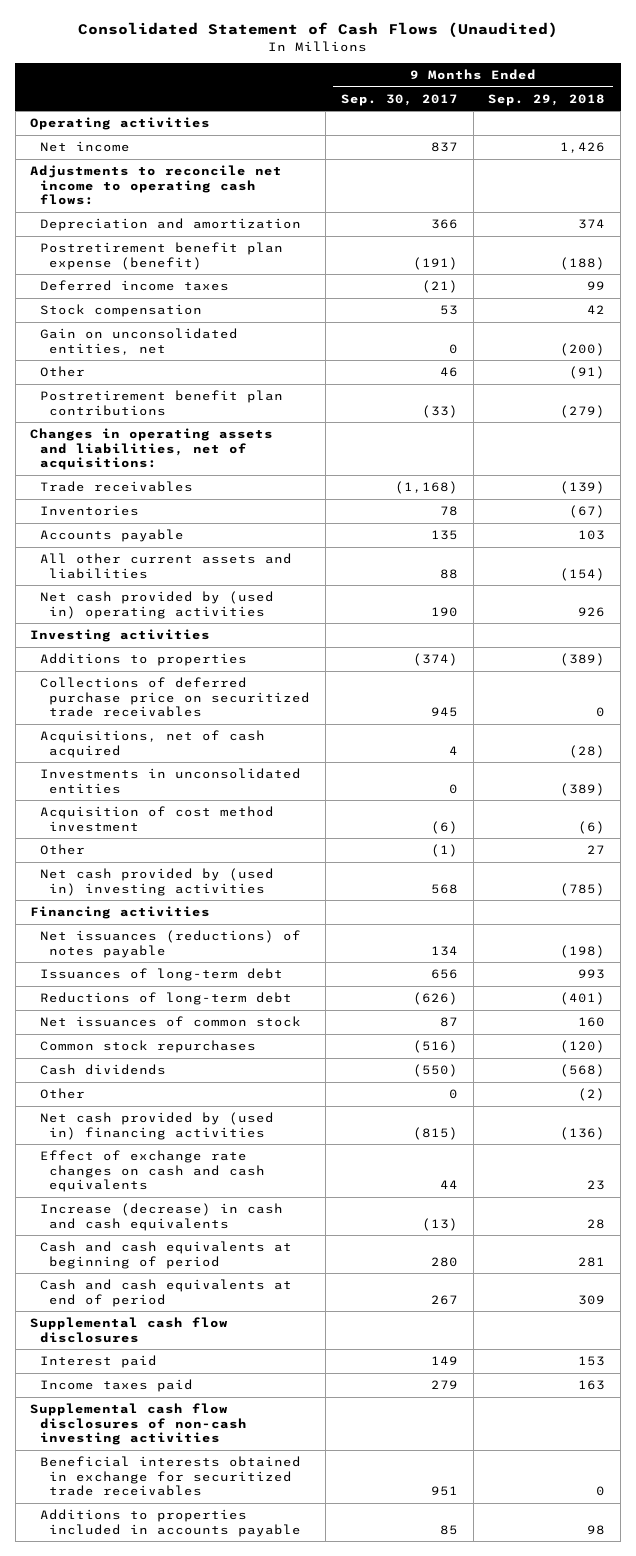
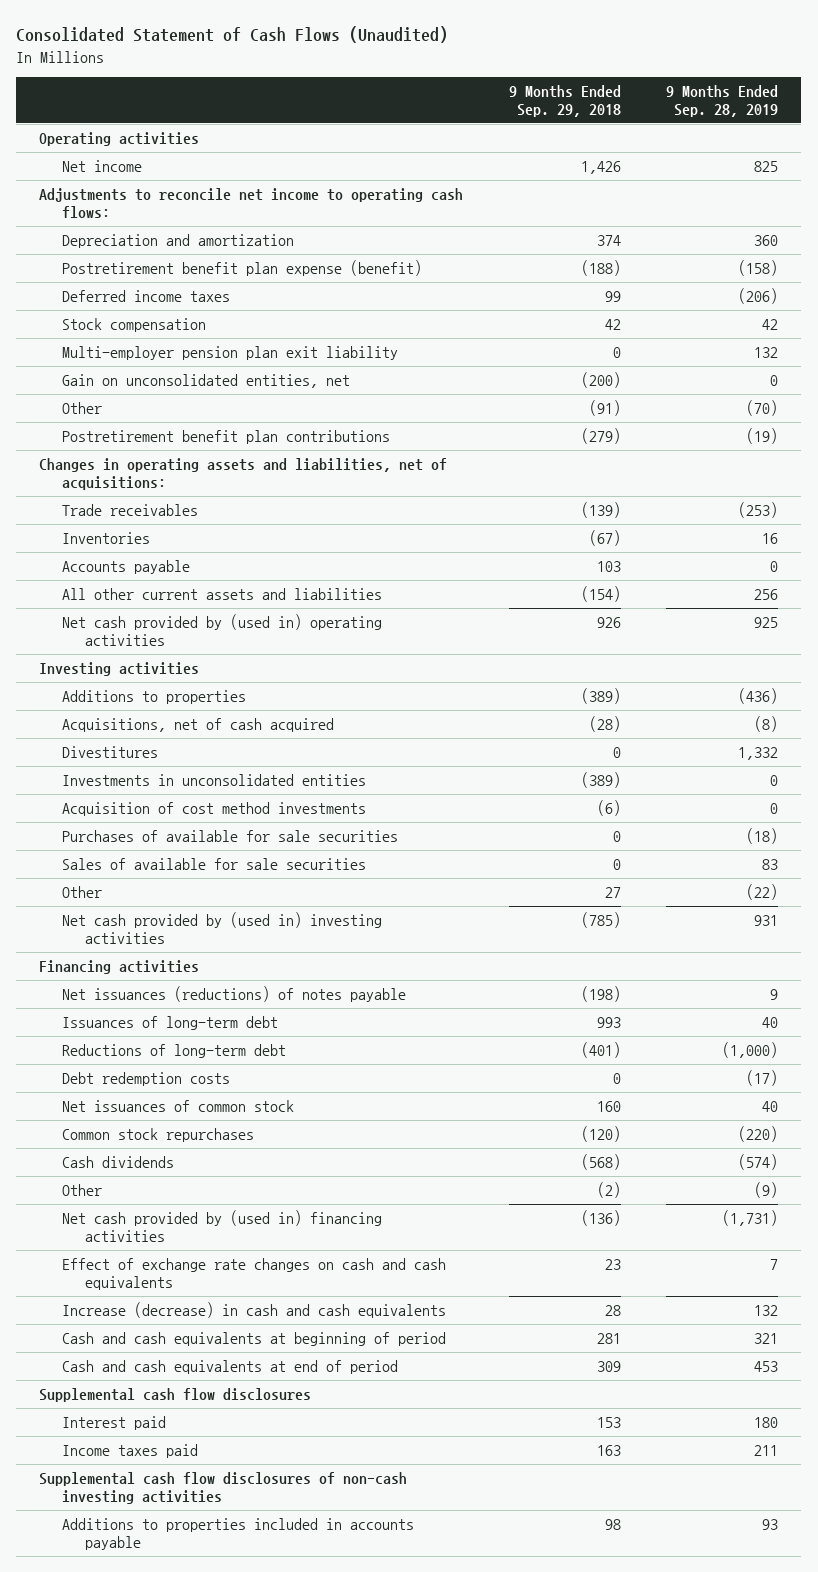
- | 9 Months Ended Sep. 30, 2017 | 9 Months Ended Sep. 29, 2018
+ | 9 Months Ended Sep. 29, 2018 | 9 Months Ended Sep. 28, 2019
+ Multi-employer pension plan exit liability | 0 | 132
- Collections of deferred purchase price on securitized trade receivables | 945 | 0
+ Divestitures | 0 | 1,332
- Acquisition of cost method investment | (6) | (6)
+ Acquisition of cost method investments | (6) | 0
+ Purchases of available for sale securities | 0 | (18)
+ Sales of available for sale securities | 0 | 83
+ Debt redemption costs | 0 | (17)
- Beneficial interests obtained in exchange for securitized trade receivables | 951 | 0

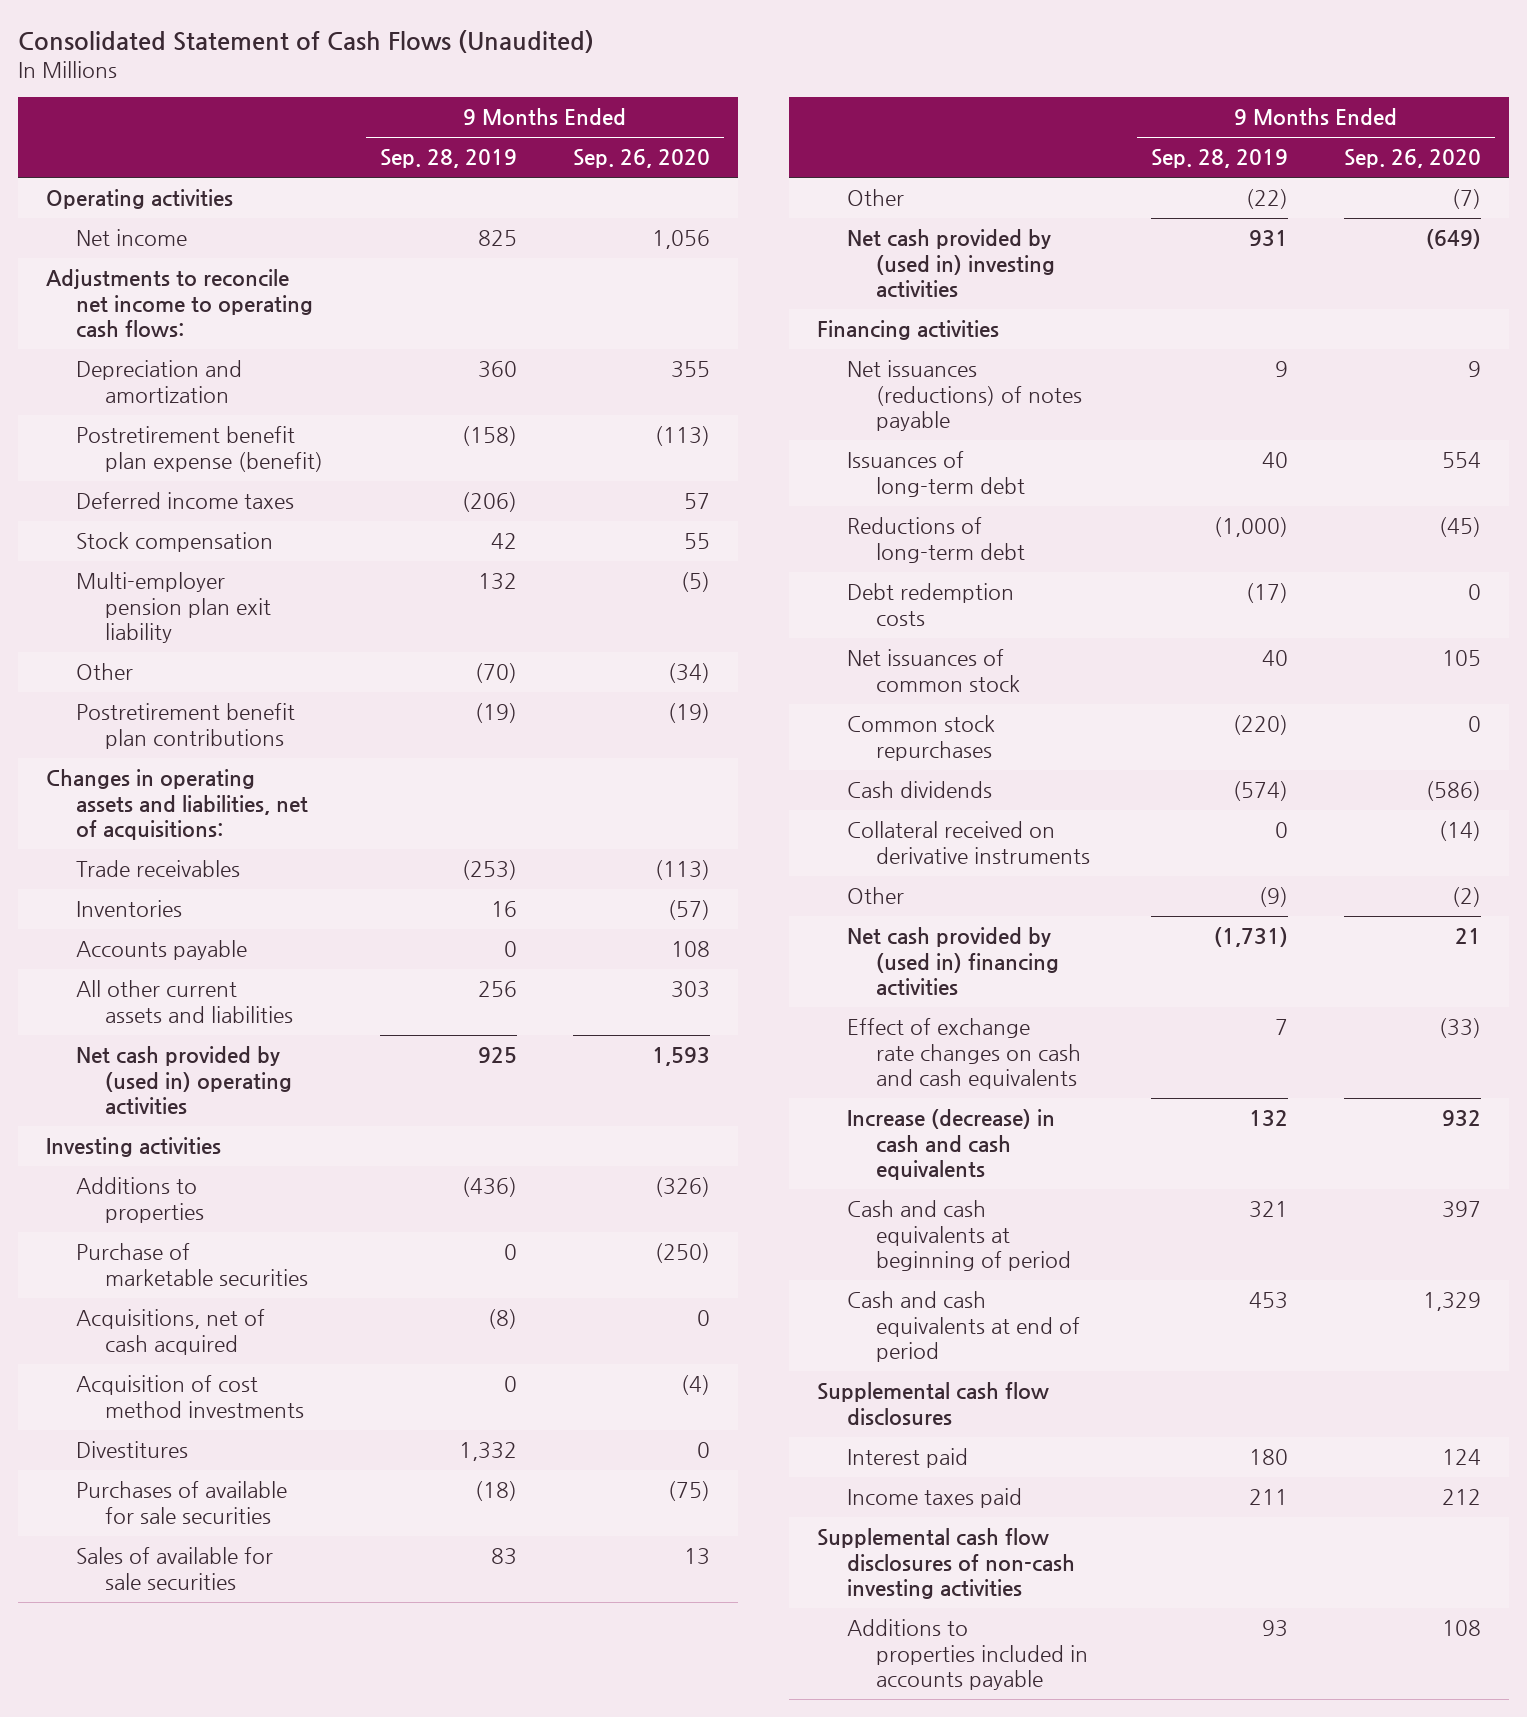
- | 9 Months Ended Sep. 29, 2018 | 9 Months Ended Sep. 28, 2019
+ | 9 Months Ended Sep. 28, 2019 | 9 Months Ended Sep. 26, 2020
- Gain on unconsolidated entities, net | (200) | 0
+ Purchase of marketable securities | 0 | (250)
- Investments in unconsolidated entities | (389) | 0
moved down: Divestitures | 1,332 | 0
+ Collateral received on derivative instruments | 0 | (14)

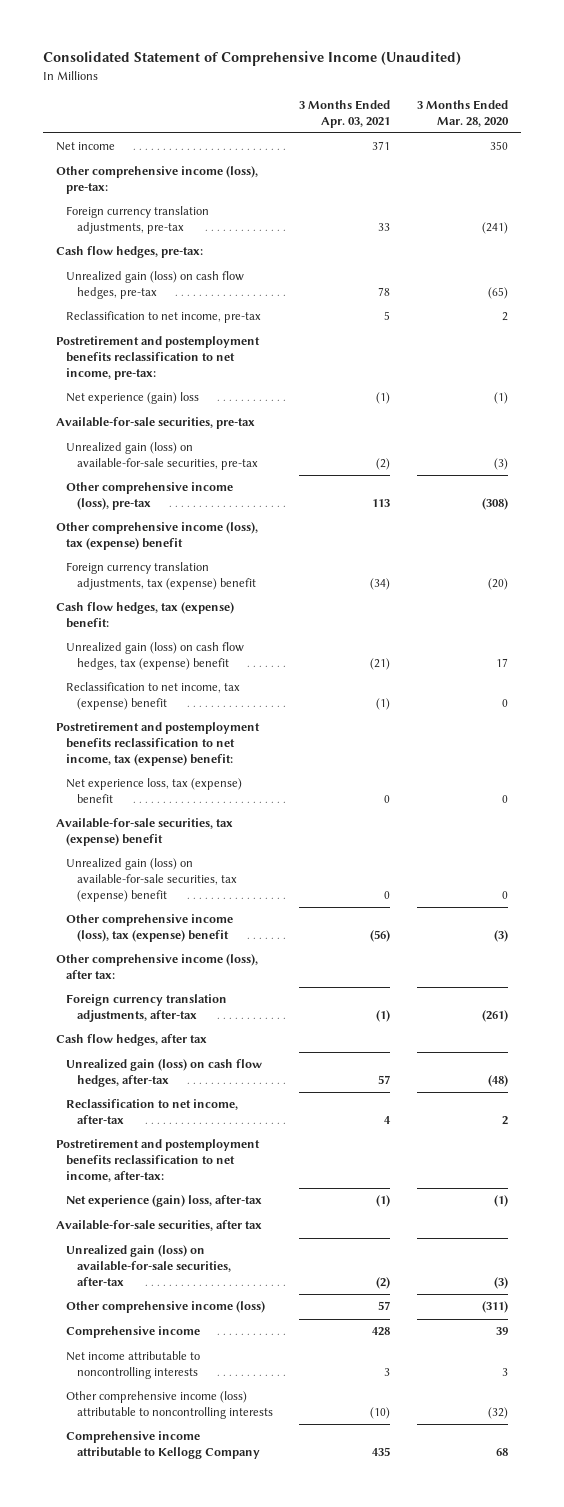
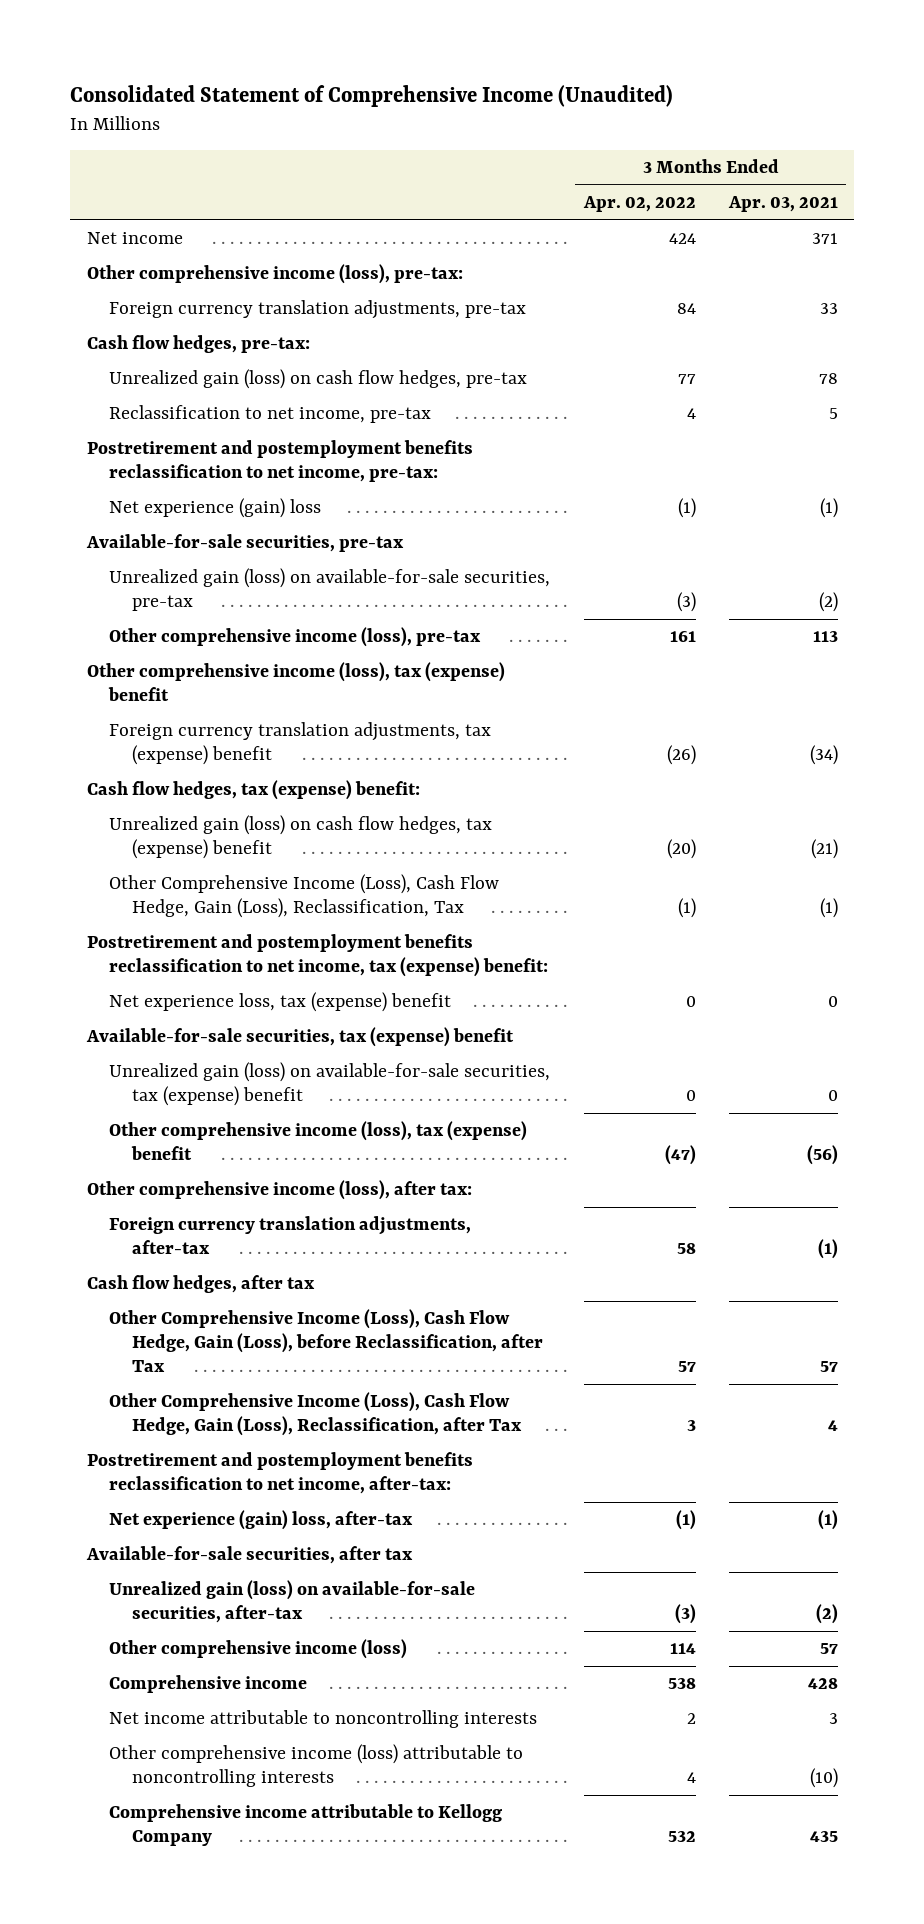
- | 3 Months Ended Apr. 03, 2021 | 3 Months Ended Mar. 28, 2020
+ | 3 Months Ended Apr. 02, 2022 | 3 Months Ended Apr. 03, 2021
- Reclassification to net income, tax (expense) benefit | (1) | 0
+ Other Comprehensive Income (Loss), Cash Flow Hedge, Gain (Loss), Reclassification, Tax | (1) | (1)
- Unrealized gain (loss) on cash flow hedges, after-tax | 57 | (48)
- Reclassification to net income, after-tax | 4 | 2
+ Other Comprehensive Income (Loss), Cash Flow Hedge, Gain (Loss), before Reclassification, after Tax | 57 | 57
+ Other Comprehensive Income (Loss), Cash Flow Hedge, Gain (Loss), Reclassification, after Tax | 3 | 4

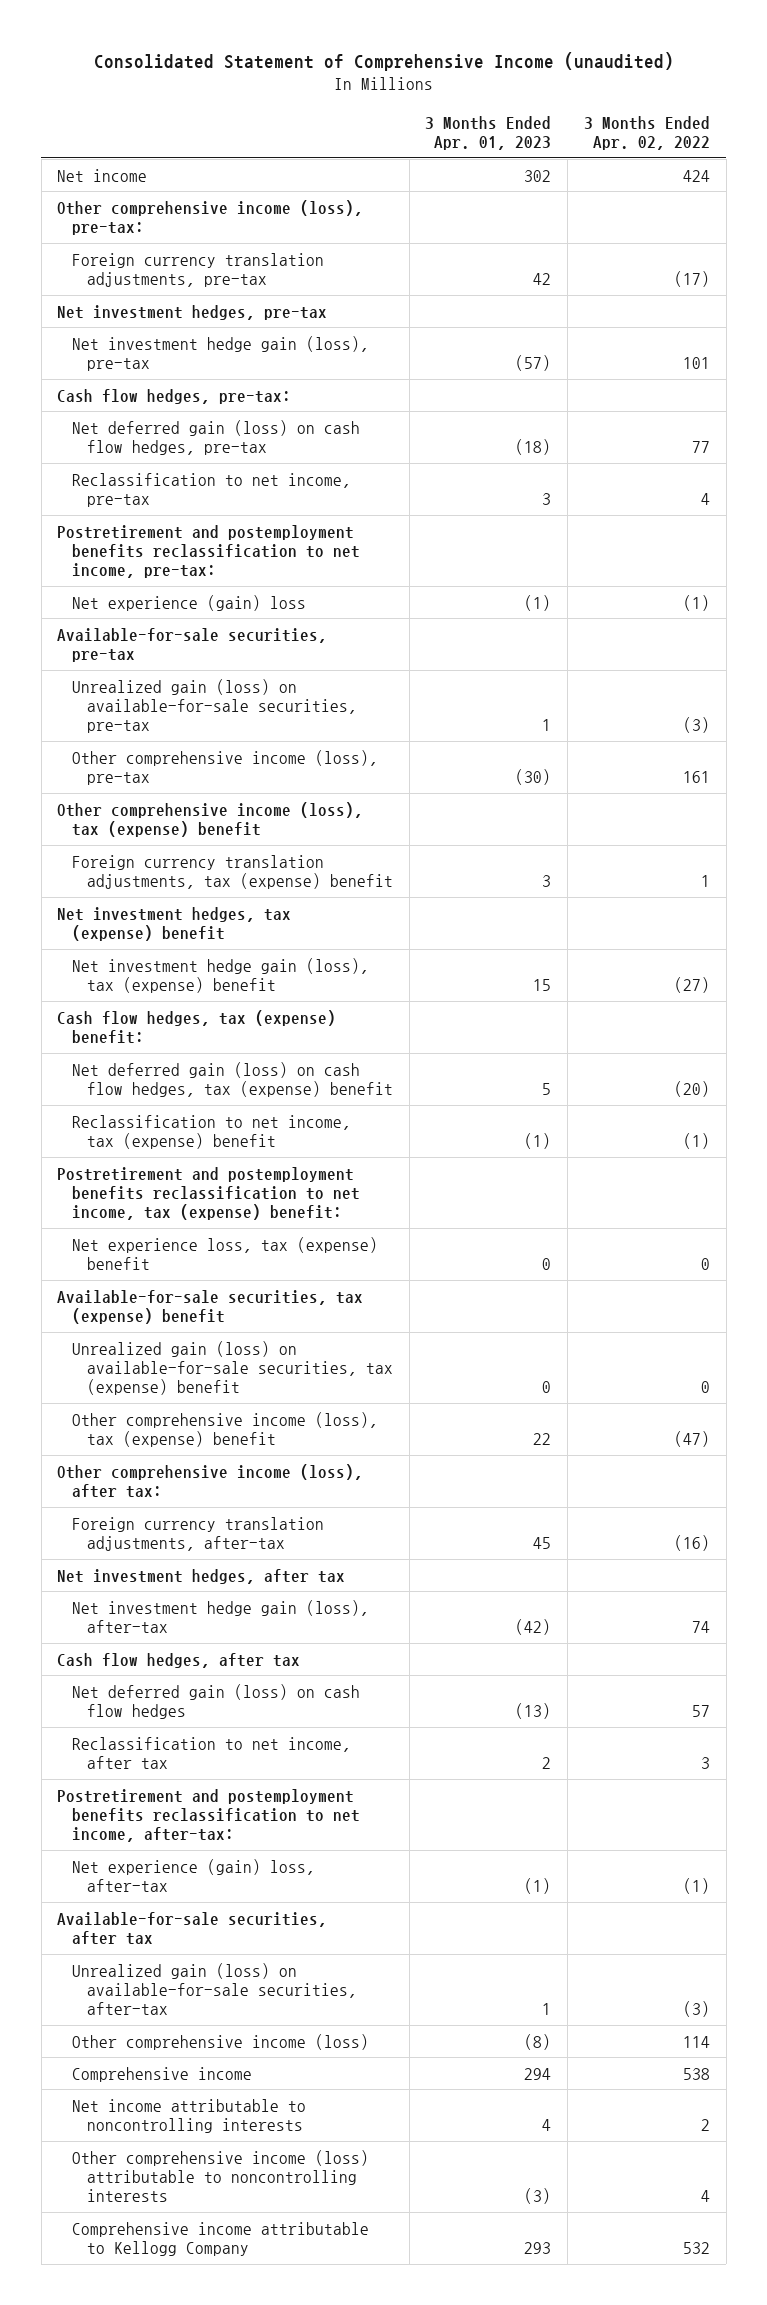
- Consolidated Statement of Comprehensive Income (Unaudited)
+ Consolidated Statement of Comprehensive Income (unaudited)
- | 3 Months Ended Apr. 02, 2022 | 3 Months Ended Apr. 03, 2021
+ | 3 Months Ended Apr. 01, 2023 | 3 Months Ended Apr. 02, 2022
- Foreign currency translation adjustments, pre-tax | 84 | 33
+ Foreign currency translation adjustments, pre-tax | 42 | (17)
+ Net investment hedges, pre-tax
+ Net investment hedge gain (loss), pre-tax | (57) | 101
- Unrealized gain (loss) on cash flow hedges, pre-tax | 77 | 78
+ Net deferred gain (loss) on cash flow hedges, pre-tax | (18) | 77
- Foreign currency translation adjustments, tax (expense) benefit | (26) | (34)
+ Foreign currency translation adjustments, tax (expense) benefit | 3 | 1
+ Net investment hedges, tax (expense) benefit
+ Net investment hedge gain (loss), tax (expense) benefit | 15 | (27)
- Unrealized gain (loss) on cash flow hedges, tax (expense) benefit | (20) | (21)
- Other Comprehensive Income (Loss), Cash Flow Hedge, Gain (Loss), Reclassification, Tax | (1) | (1)
+ Net deferred gain (loss) on cash flow hedges, tax (expense) benefit | 5 | (20)
+ Reclassification to net income, tax (expense) benefit | (1) | (1)
- Foreign currency translation adjustments, after-tax | 58 | (1)
+ Foreign currency translation adjustments, after-tax | 45 | (16)
+ Net investment hedges, after tax
+ Net investment hedge gain (loss), after-tax | (42) | 74
- Other Comprehensive Income (Loss), Cash Flow Hedge, Gain (Loss), before Reclassification, after Tax | 57 | 57
- Other Comprehensive Income (Loss), Cash Flow Hedge, Gain (Loss), Reclassification, after Tax | 3 | 4
+ Net deferred gain (loss) on cash flow hedges | (13) | 57
+ Reclassification to net income, after tax | 2 | 3

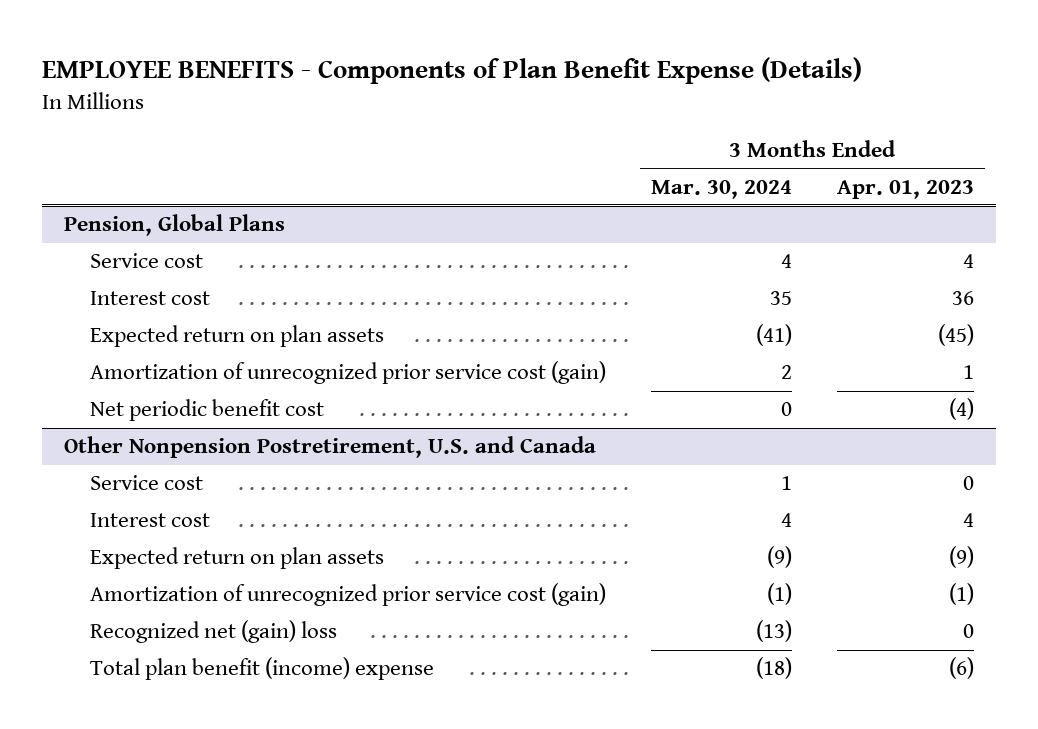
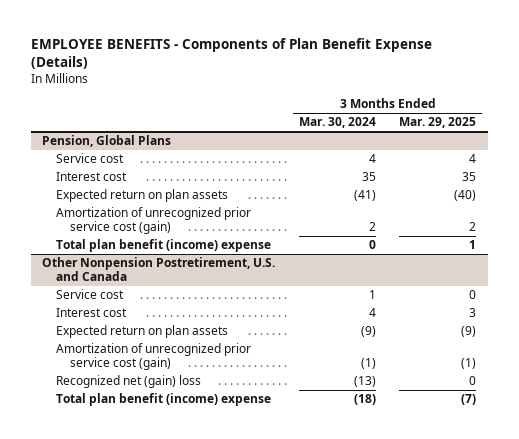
- | 3 Months Ended Mar. 30, 2024 | 3 Months Ended Apr. 01, 2023
+ | 3 Months Ended Mar. 30, 2024 | 3 Months Ended Mar. 29, 2025
@ Pension, Global Plans
- Net periodic benefit cost | 0 | (4)
+ Total plan benefit (income) expense | 0 | 1

